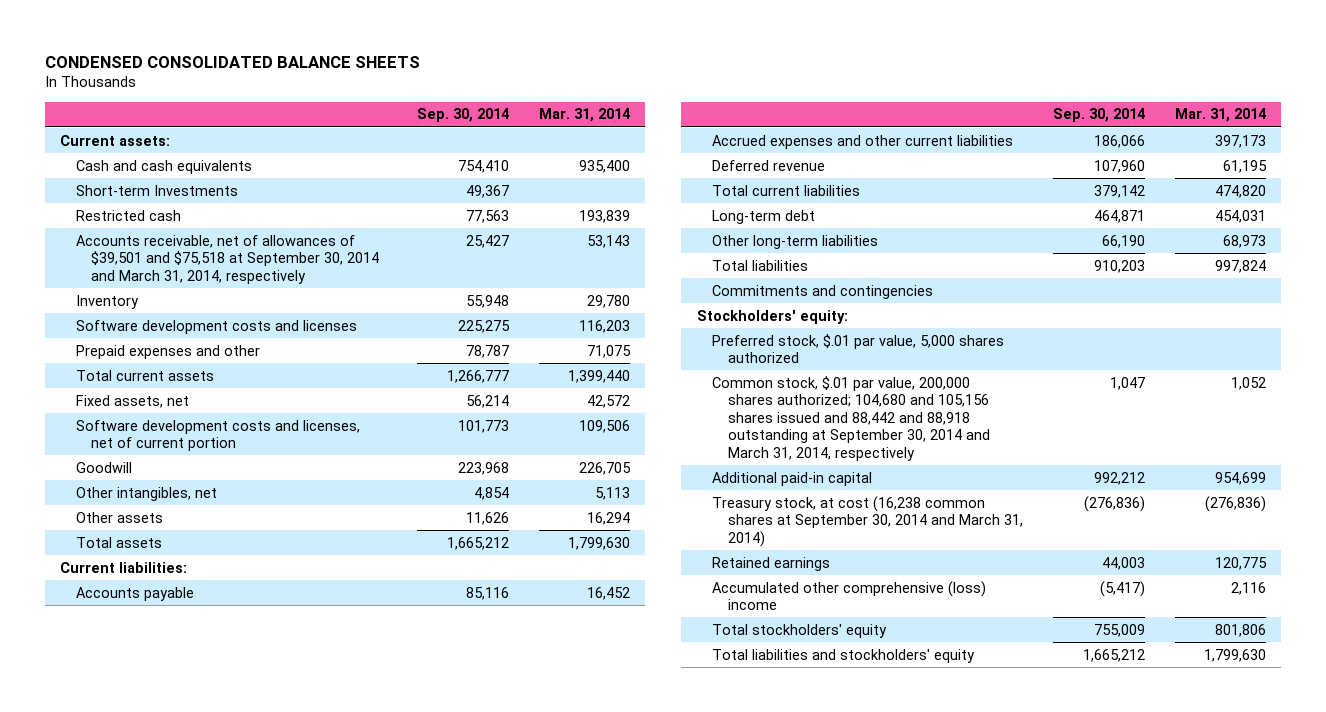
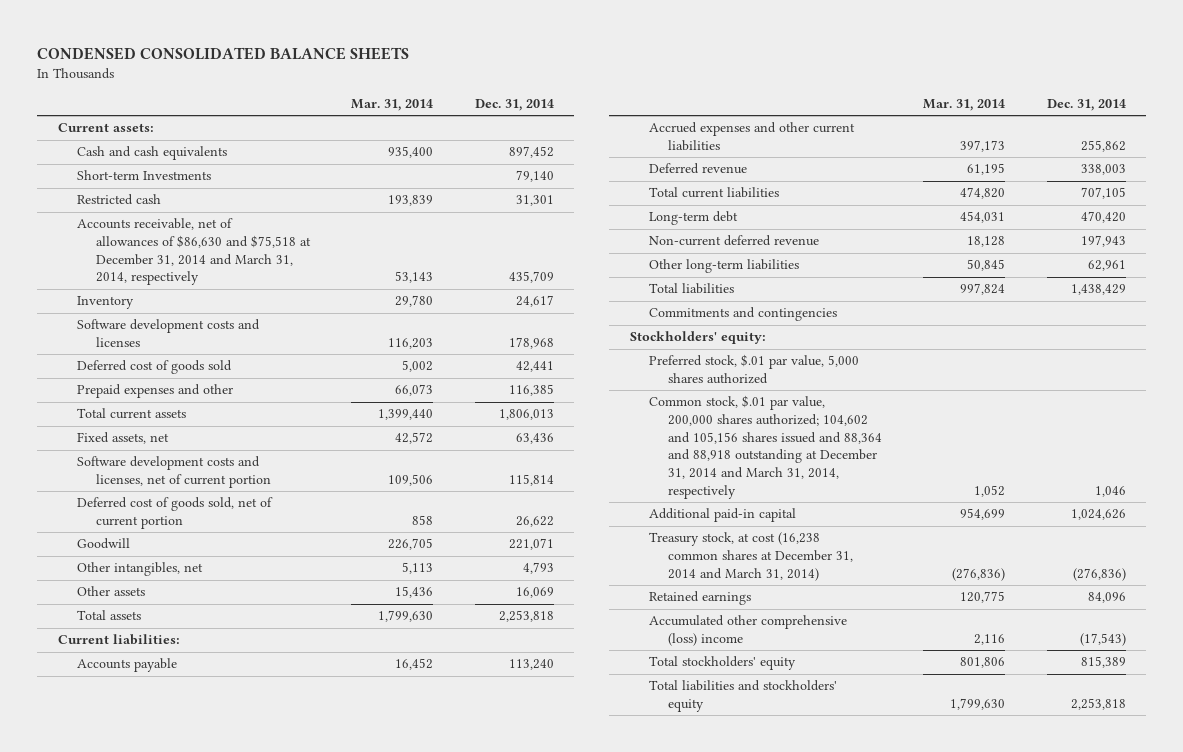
- | Sep. 30, 2014 | Mar. 31, 2014
+ | Mar. 31, 2014 | Dec. 31, 2014
- Accounts receivable, net of allowances of $39,501 and $75,518 at September 30, 2014 and March 31, 2014, respectively | 25,427 | 53,143
+ Accounts receivable, net of allowances of $86,630 and $75,518 at December 31, 2014 and March 31, 2014, respectively | 53,143 | 435,709
- Prepaid expenses and other | 78,787 | 71,075
+ Deferred cost of goods sold | 5,002 | 42,441
+ Prepaid expenses and other | 66,073 | 116,385
+ Deferred cost of goods sold, net of current portion | 858 | 26,622
- Other assets | 11,626 | 16,294
+ Other assets | 15,436 | 16,069
- Other long-term liabilities | 66,190 | 68,973
+ Non-current deferred revenue | 18,128 | 197,943
+ Other long-term liabilities | 50,845 | 62,961
- Common stock, $.01 par value, 200,000 shares authorized; 104,680 and 105,156 shares issued and 88,442 and 88,918 outstanding at September 30, 2014 and March 31, 2014, respectively | 1,047 | 1,052
+ Common stock, $.01 par value, 200,000 shares authorized; 104,602 and 105,156 shares issued and 88,364 and 88,918 outstanding at December 31, 2014 and March 31, 2014, respectively | 1,052 | 1,046
- Treasury stock, at cost (16,238 common shares at September 30, 2014 and March 31, 2014) | (276,836) | (276,836)
+ Treasury stock, at cost (16,238 common shares at December 31, 2014 and March 31, 2014) | (276,836) | (276,836)

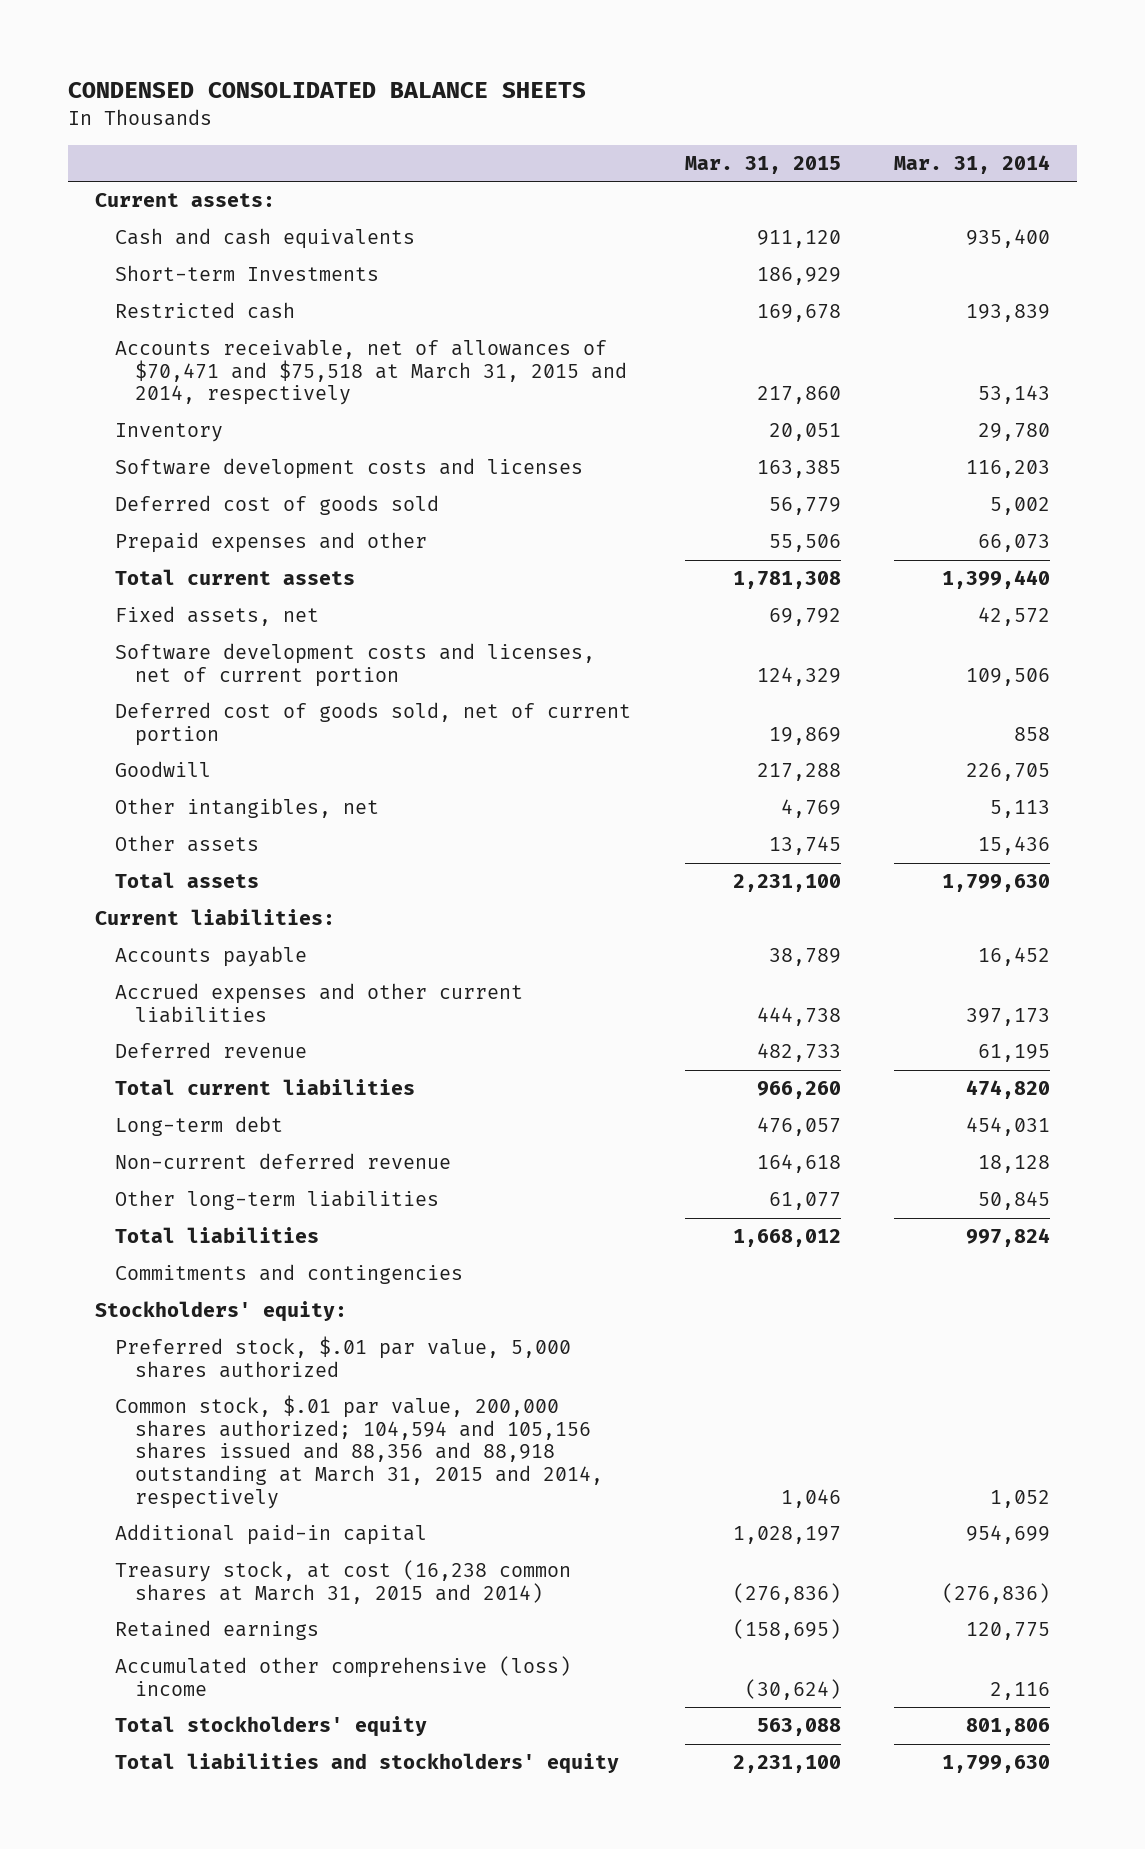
- | Mar. 31, 2014 | Dec. 31, 2014
+ | Mar. 31, 2015 | Mar. 31, 2014
- Accounts receivable, net of allowances of $86,630 and $75,518 at December 31, 2014 and March 31, 2014, respectively | 53,143 | 435,709
+ Accounts receivable, net of allowances of $70,471 and $75,518 at March 31, 2015 and 2014, respectively | 217,860 | 53,143
- Common stock, $.01 par value, 200,000 shares authorized; 104,602 and 105,156 shares issued and 88,364 and 88,918 outstanding at December 31, 2014 and March 31, 2014, respectively | 1,052 | 1,046
+ Common stock, $.01 par value, 200,000 shares authorized; 104,594 and 105,156 shares issued and 88,356 and 88,918 outstanding at March 31, 2015 and 2014, respectively | 1,046 | 1,052
- Treasury stock, at cost (16,238 common shares at December 31, 2014 and March 31, 2014) | (276,836) | (276,836)
+ Treasury stock, at cost (16,238 common shares at March 31, 2015 and 2014) | (276,836) | (276,836)

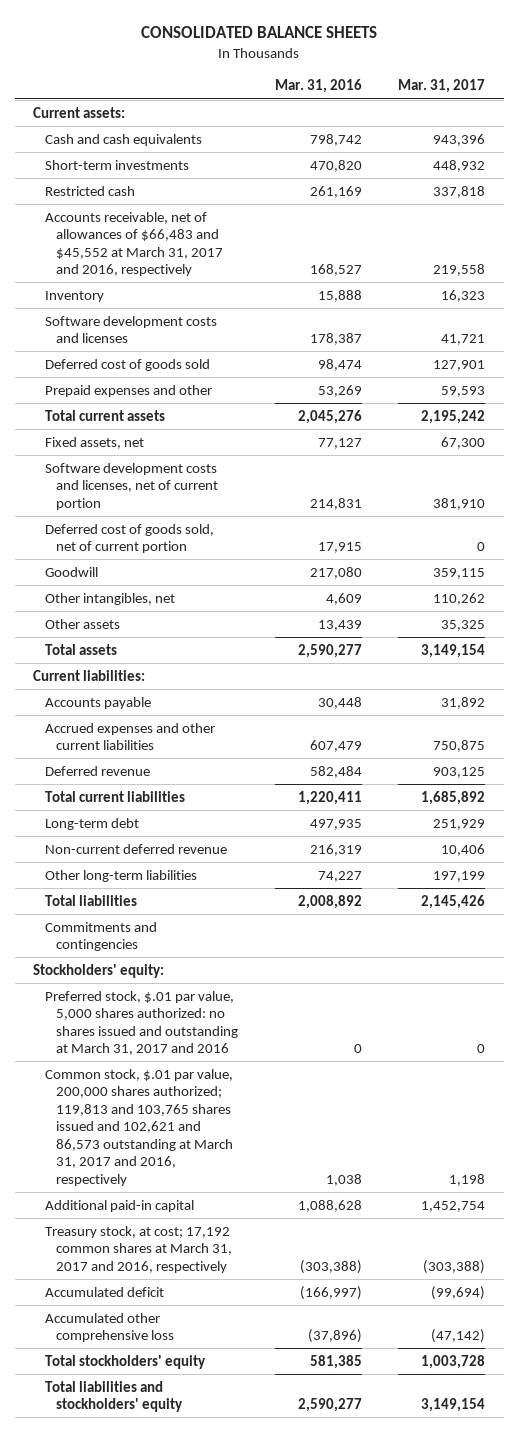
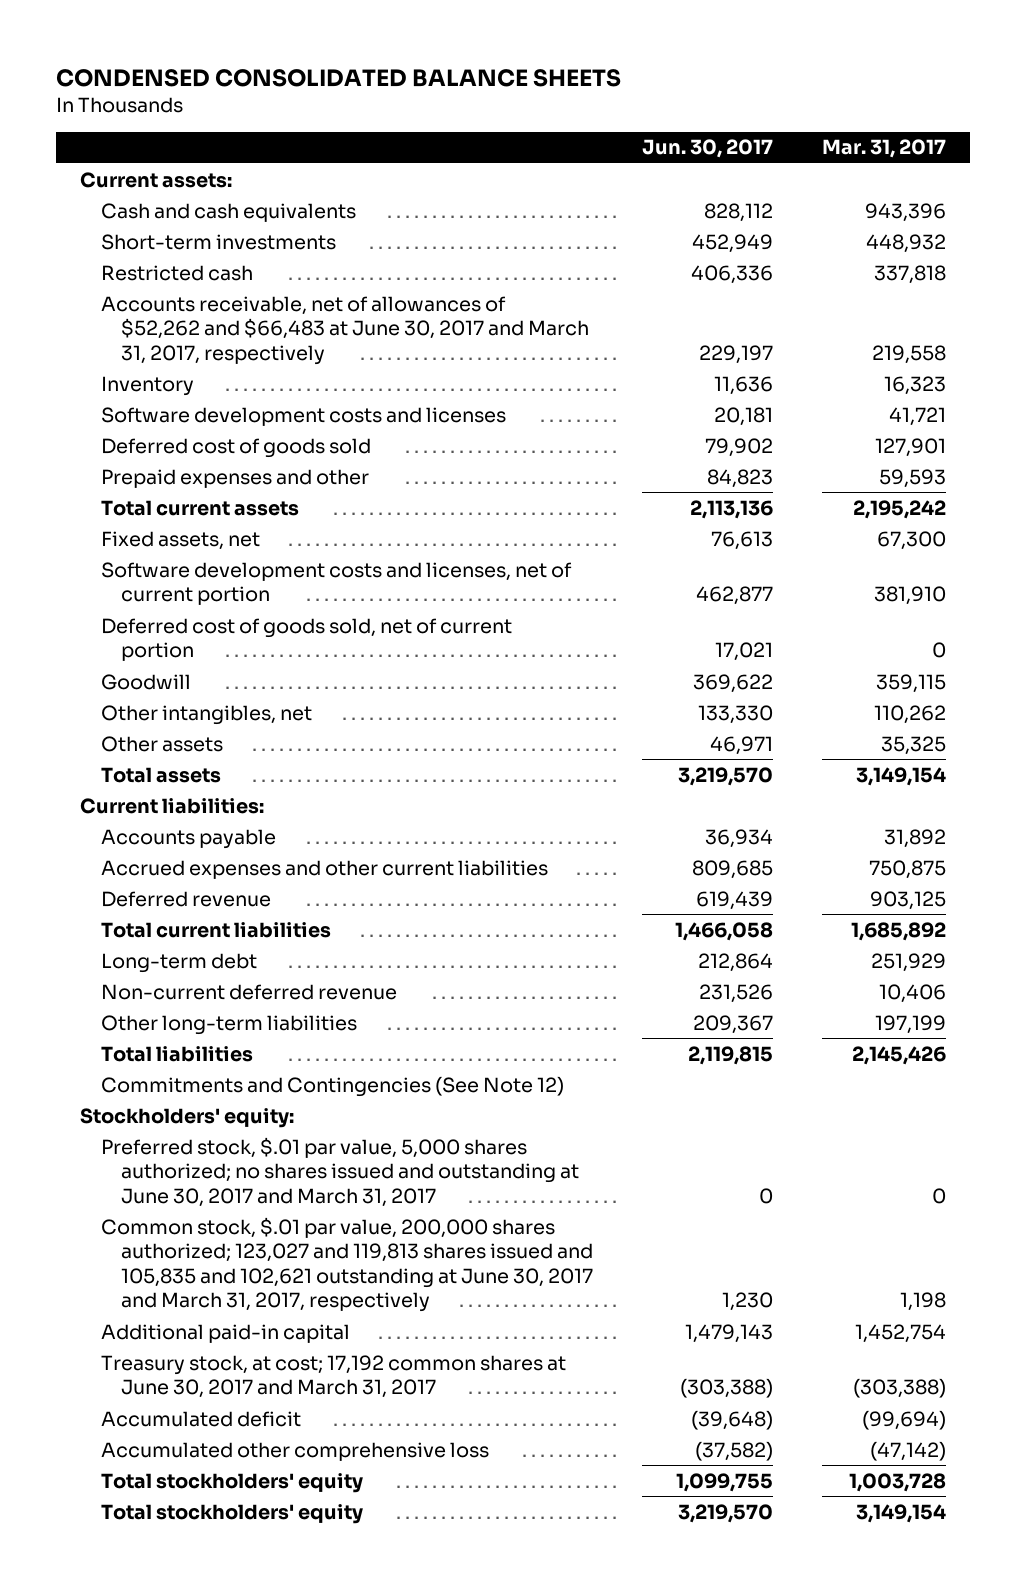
- CONSOLIDATED BALANCE SHEETS
+ CONDENSED CONSOLIDATED BALANCE SHEETS
- | Mar. 31, 2016 | Mar. 31, 2017
+ | Jun. 30, 2017 | Mar. 31, 2017
- Accounts receivable, net of allowances of $66,483 and $45,552 at March 31, 2017 and 2016, respectively | 168,527 | 219,558
+ Accounts receivable, net of allowances of $52,262 and $66,483 at June 30, 2017 and March 31, 2017, respectively | 229,197 | 219,558
- Commitments and contingencies
+ Commitments and Contingencies (See Note 12)
- Preferred stock, $.01 par value, 5,000 shares authorized: no shares issued and outstanding at March 31, 2017 and 2016 | 0 | 0
- Common stock, $.01 par value, 200,000 shares authorized; 119,813 and 103,765 shares issued and 102,621 and 86,573 outstanding at March 31, 2017 and 2016, respectively | 1,038 | 1,198
+ Preferred stock, $.01 par value, 5,000 shares authorized; no shares issued and outstanding at June 30, 2017 and March 31, 2017 | 0 | 0
+ Common stock, $.01 par value, 200,000 shares authorized; 123,027 and 119,813 shares issued and 105,835 and 102,621 outstanding at June 30, 2017 and March 31, 2017, respectively | 1,230 | 1,198
- Treasury stock, at cost; 17,192 common shares at March 31, 2017 and 2016, respectively | (303,388) | (303,388)
+ Treasury stock, at cost; 17,192 common shares at June 30, 2017 and March 31, 2017 | (303,388) | (303,388)
- Total liabilities and stockholders' equity | 2,590,277 | 3,149,154
+ Total stockholders' equity | 3,219,570 | 3,149,154

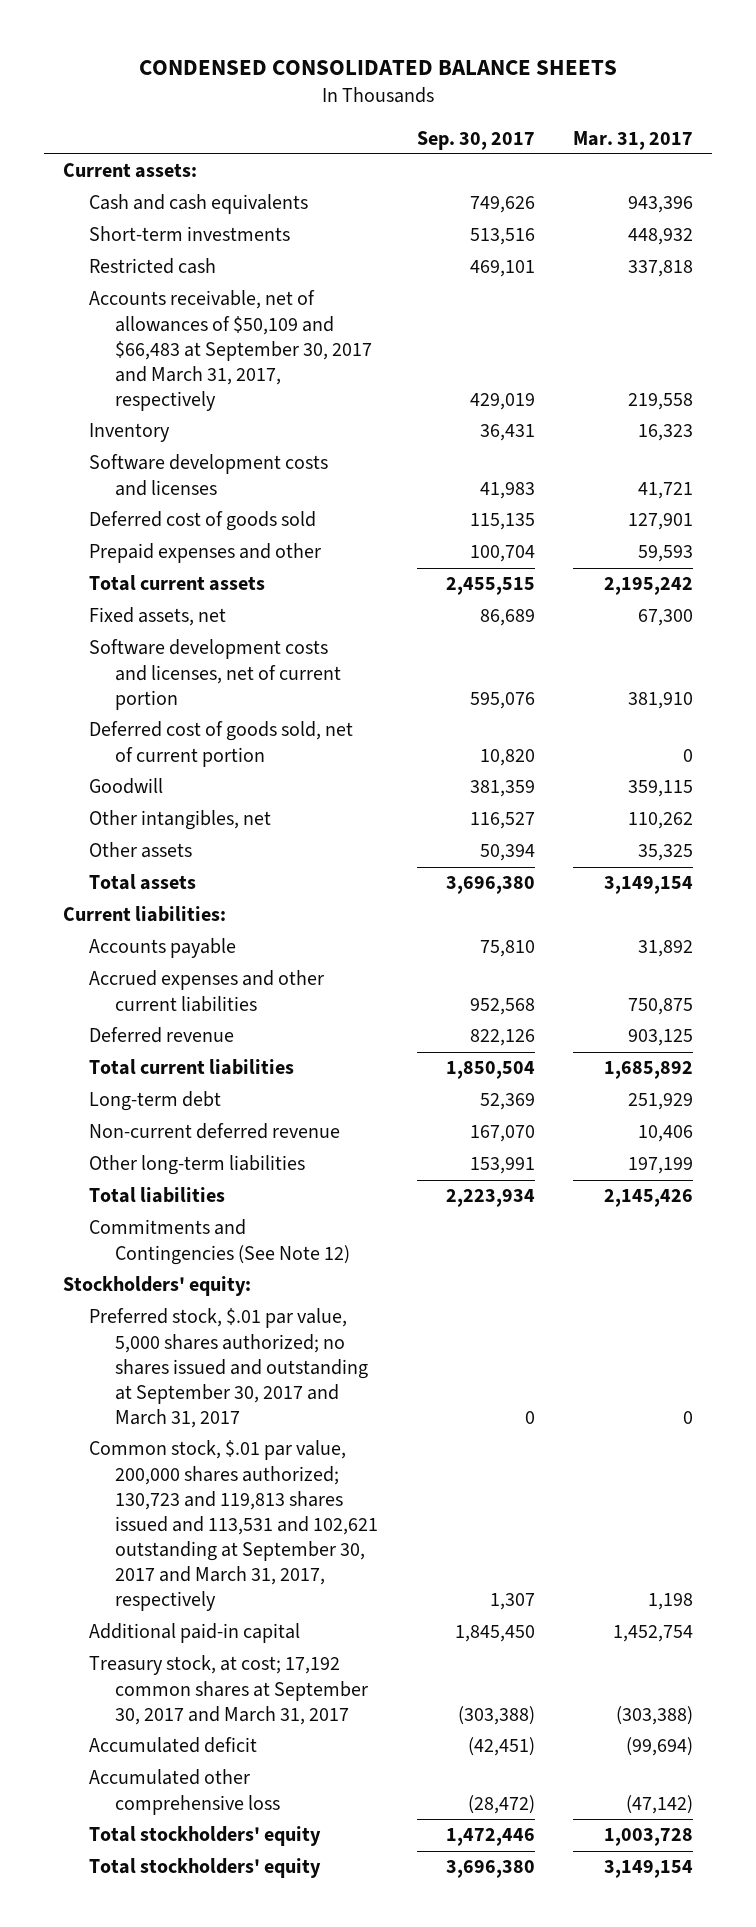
- | Jun. 30, 2017 | Mar. 31, 2017
+ | Sep. 30, 2017 | Mar. 31, 2017
- Accounts receivable, net of allowances of $52,262 and $66,483 at June 30, 2017 and March 31, 2017, respectively | 229,197 | 219,558
+ Accounts receivable, net of allowances of $50,109 and $66,483 at September 30, 2017 and March 31, 2017, respectively | 429,019 | 219,558
- Preferred stock, $.01 par value, 5,000 shares authorized; no shares issued and outstanding at June 30, 2017 and March 31, 2017 | 0 | 0
- Common stock, $.01 par value, 200,000 shares authorized; 123,027 and 119,813 shares issued and 105,835 and 102,621 outstanding at June 30, 2017 and March 31, 2017, respectively | 1,230 | 1,198
+ Preferred stock, $.01 par value, 5,000 shares authorized; no shares issued and outstanding at September 30, 2017 and March 31, 2017 | 0 | 0
+ Common stock, $.01 par value, 200,000 shares authorized; 130,723 and 119,813 shares issued and 113,531 and 102,621 outstanding at September 30, 2017 and March 31, 2017, respectively | 1,307 | 1,198
- Treasury stock, at cost; 17,192 common shares at June 30, 2017 and March 31, 2017 | (303,388) | (303,388)
+ Treasury stock, at cost; 17,192 common shares at September 30, 2017 and March 31, 2017 | (303,388) | (303,388)

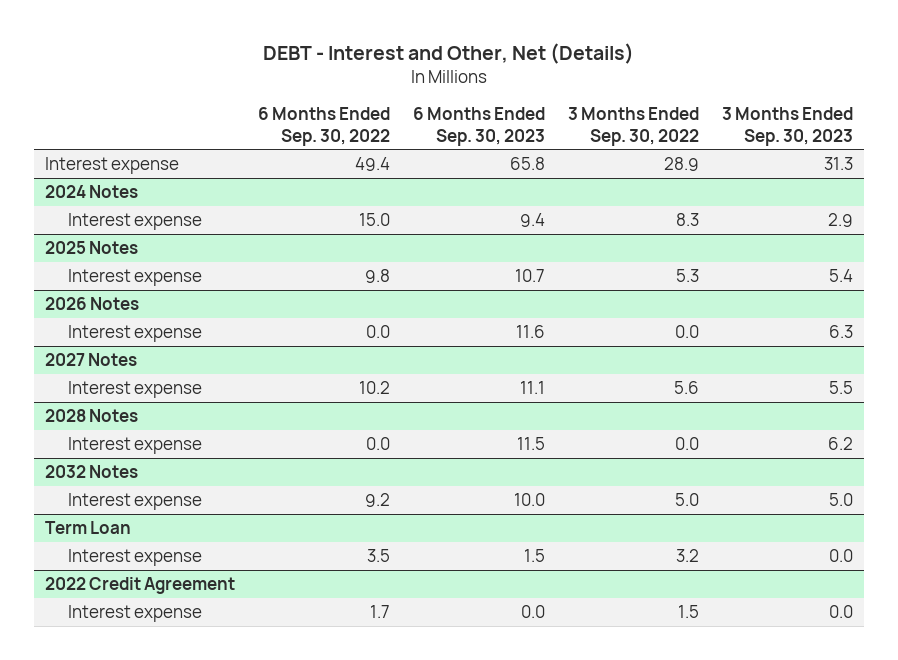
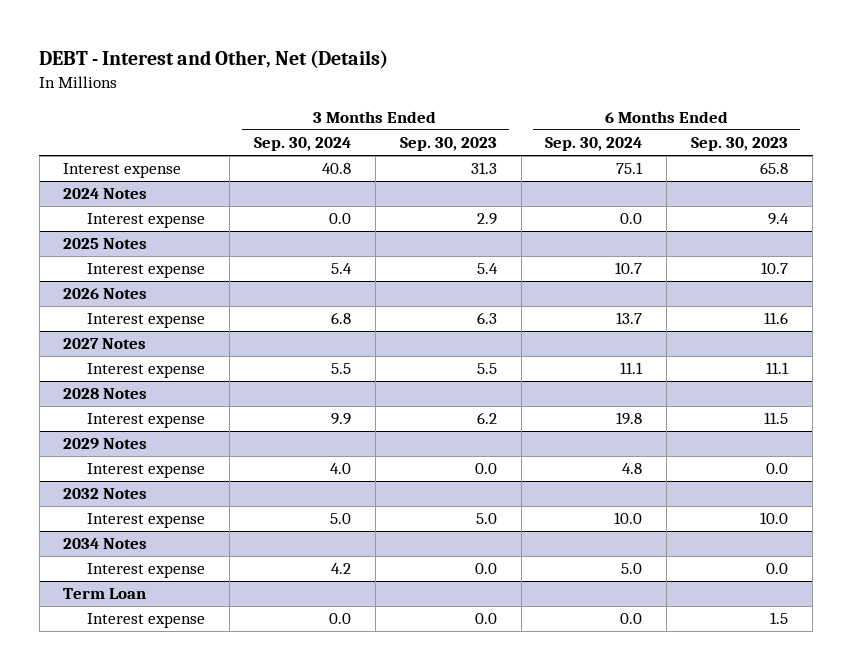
- | 6 Months Ended Sep. 30, 2022 | 6 Months Ended Sep. 30, 2023 | 3 Months Ended Sep. 30, 2022 | 3 Months Ended Sep. 30, 2023
+ | 3 Months Ended Sep. 30, 2024 | 3 Months Ended Sep. 30, 2023 | 6 Months Ended Sep. 30, 2024 | 6 Months Ended Sep. 30, 2023
+ 2029 Notes
+ Interest expense | 4.0 | 0.0 | 4.8 | 0.0
+ 2034 Notes
+ Interest expense | 4.2 | 0.0 | 5.0 | 0.0
- 2022 Credit Agreement
- Interest expense | 1.7 | 0.0 | 1.5 | 0.0

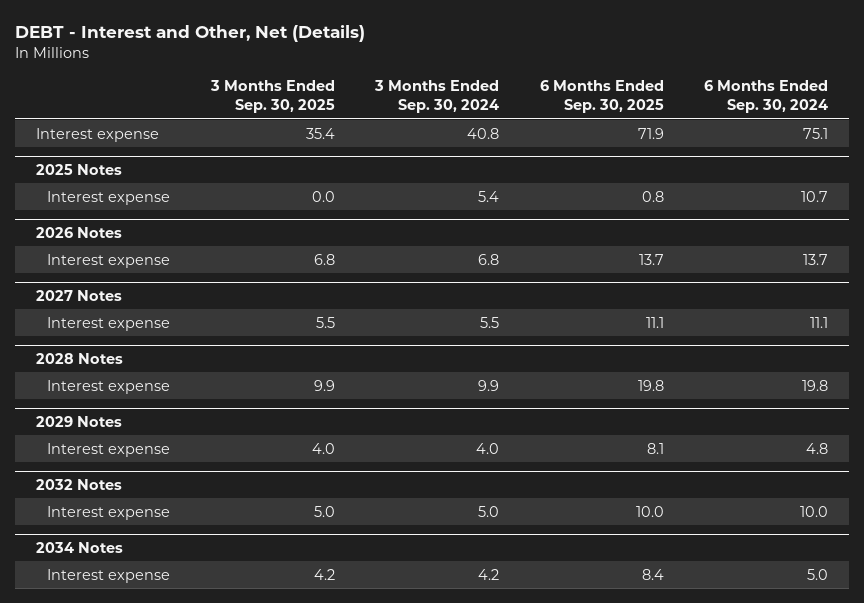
- | 3 Months Ended Sep. 30, 2024 | 3 Months Ended Sep. 30, 2023 | 6 Months Ended Sep. 30, 2024 | 6 Months Ended Sep. 30, 2023
+ | 3 Months Ended Sep. 30, 2025 | 3 Months Ended Sep. 30, 2024 | 6 Months Ended Sep. 30, 2025 | 6 Months Ended Sep. 30, 2024
- 2024 Notes
- Interest expense | 0.0 | 2.9 | 0.0 | 9.4
- Term Loan
- Interest expense | 0.0 | 0.0 | 0.0 | 1.5

